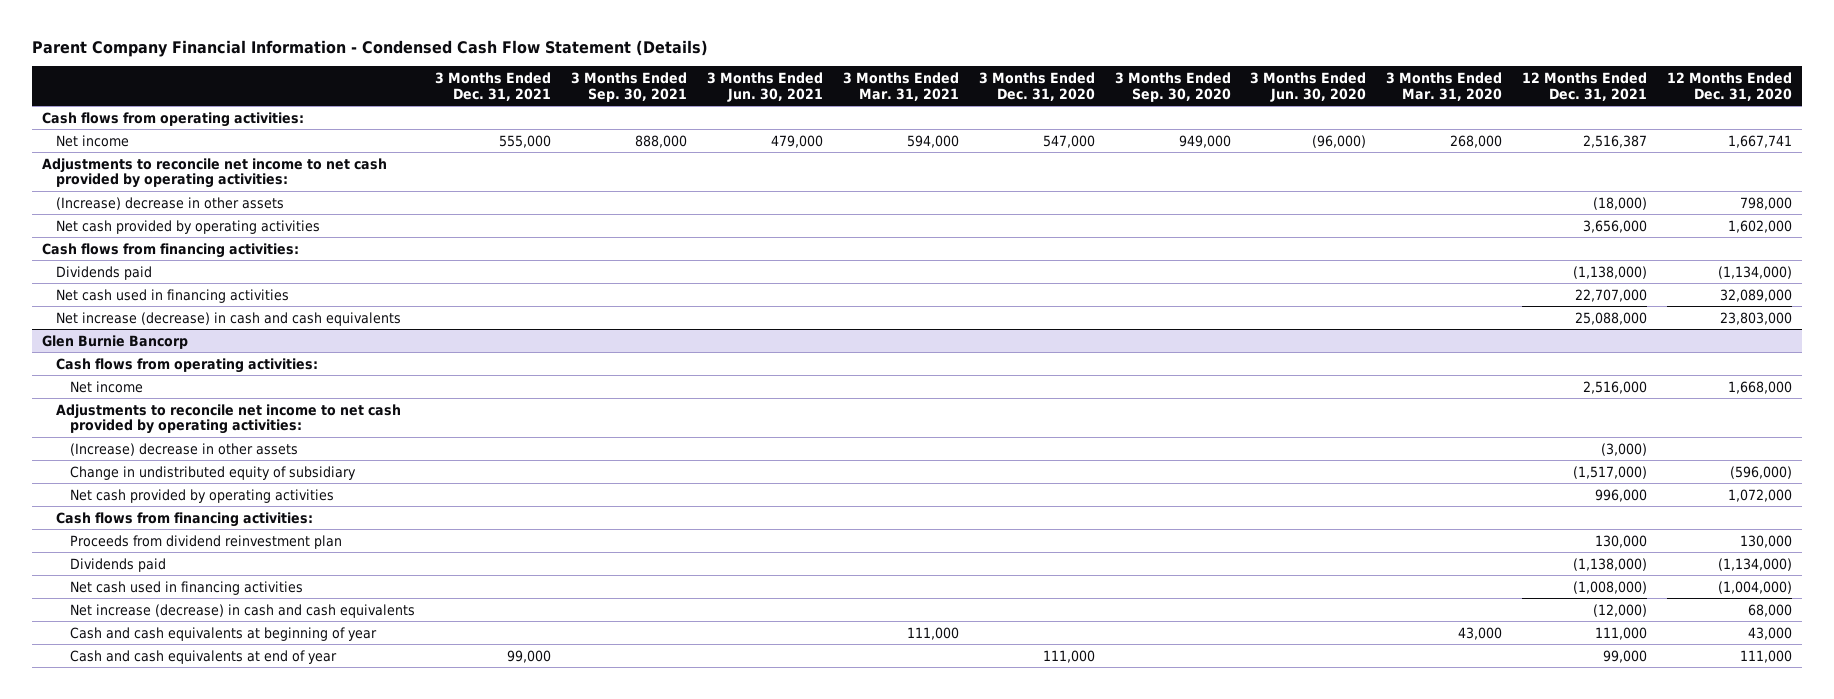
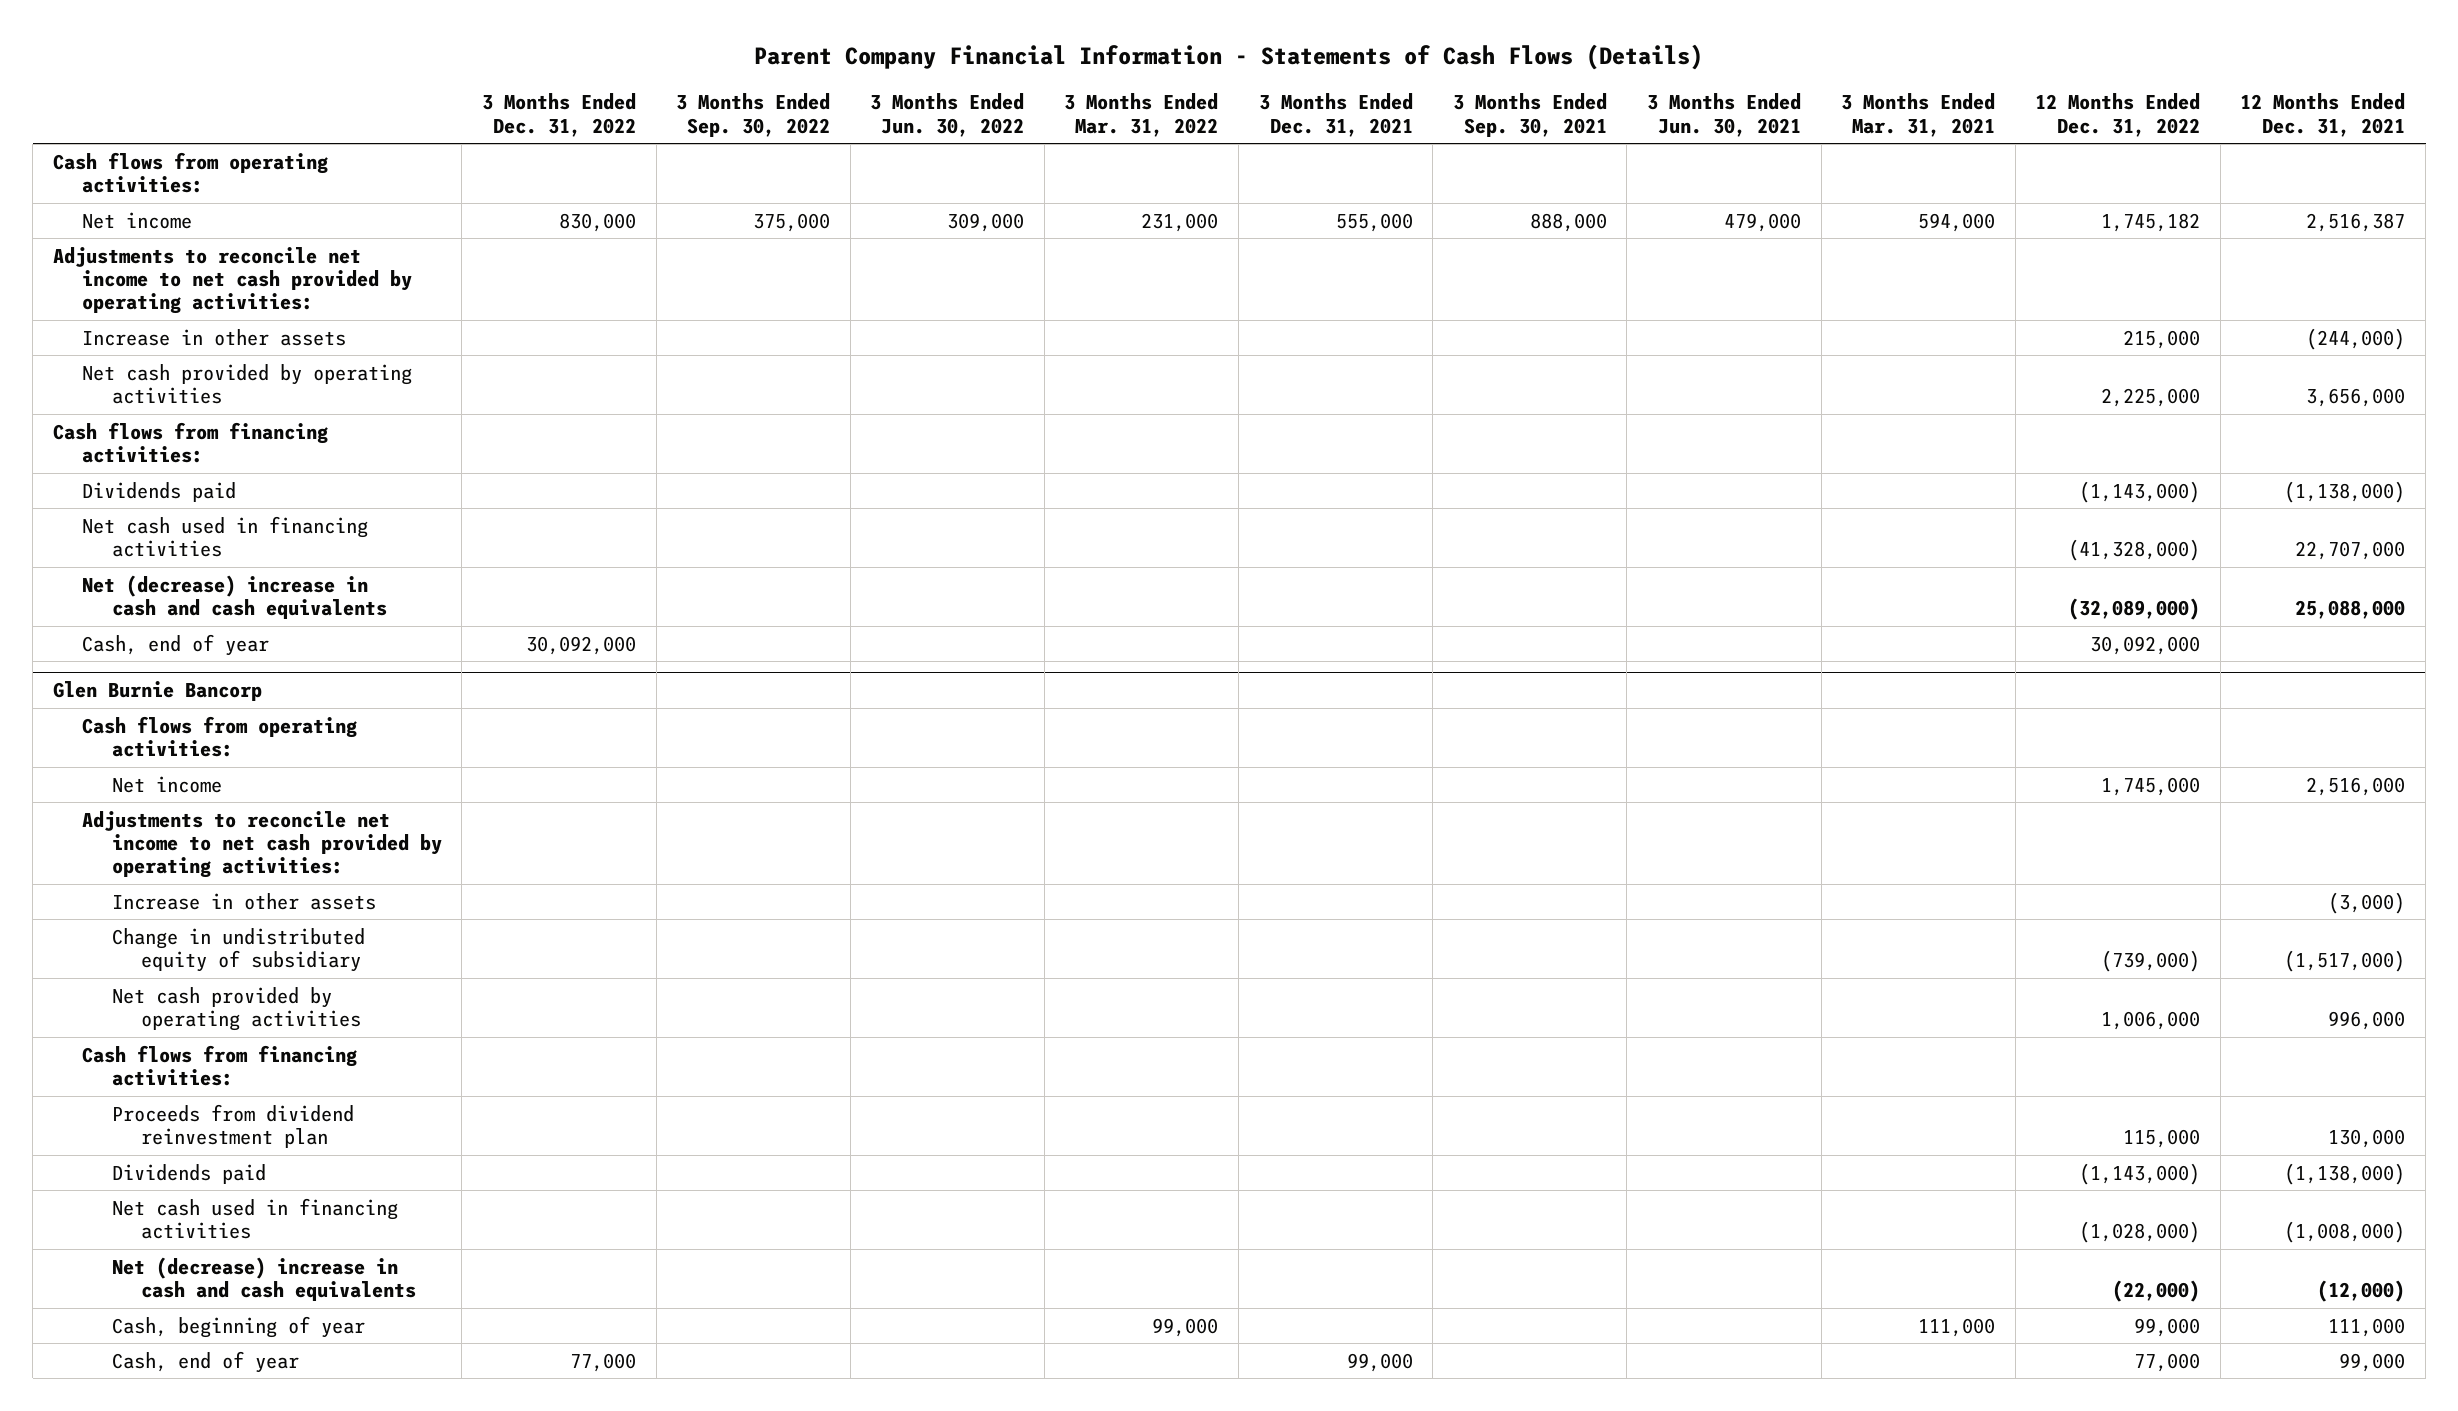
- Parent Company Financial Information - Condensed Cash Flow Statement (Details)
+ Parent Company Financial Information - Statements of Cash Flows (Details)
- | 3 Months Ended Dec. 31, 2021 | 3 Months Ended Sep. 30, 2021 | 3 Months Ended Jun. 30, 2021 | 3 Months Ended Mar. 31, 2021 | 3 Months Ended Dec. 31, 2020 | 3 Months Ended Sep. 30, 2020 | 3 Months Ended Jun. 30, 2020 | 3 Months Ended Mar. 31, 2020 | 12 Months Ended Dec. 31, 2021 | 12 Months Ended Dec. 31, 2020
+ | 3 Months Ended Dec. 31, 2022 | 3 Months Ended Sep. 30, 2022 | 3 Months Ended Jun. 30, 2022 | 3 Months Ended Mar. 31, 2022 | 3 Months Ended Dec. 31, 2021 | 3 Months Ended Sep. 30, 2021 | 3 Months Ended Jun. 30, 2021 | 3 Months Ended Mar. 31, 2021 | 12 Months Ended Dec. 31, 2022 | 12 Months Ended Dec. 31, 2021
- (Increase) decrease in other assets | | | | | | | | | (18,000) | 798,000
+ Increase in other assets | | | | | | | | | 215,000 | (244,000)
- Net increase (decrease) in cash and cash equivalents | | | | | | | | | 25,088,000 | 23,803,000
+ Net (decrease) increase in cash and cash equivalents | | | | | | | | | (32,089,000) | 25,088,000
+ Cash, end of year | 30,092,000 | | | | | | | | 30,092,000 |
@ Glen Burnie Bancorp
- (Increase) decrease in other assets | | | | | | | | | (3,000) |
+ Increase in other assets | | | | | | | | | | (3,000)
- Net increase (decrease) in cash and cash equivalents | | | | | | | | | (12,000) | 68,000
- Cash and cash equivalents at beginning of year | | | | 111,000 | | | | 43,000 | 111,000 | 43,000
- Cash and cash equivalents at end of year | 99,000 | | | | 111,000 | | | | 99,000 | 111,000
+ Net (decrease) increase in cash and cash equivalents | | | | | | | | | (22,000) | (12,000)
+ Cash, beginning of year | | | | 99,000 | | | | 111,000 | 99,000 | 111,000
+ Cash, end of year | 77,000 | | | | 99,000 | | | | 77,000 | 99,000

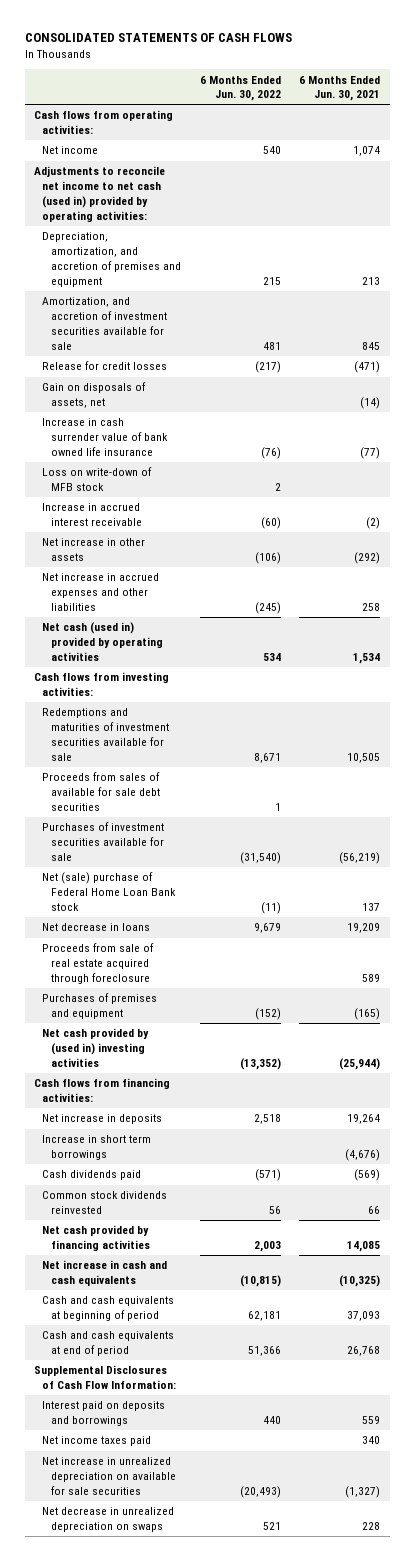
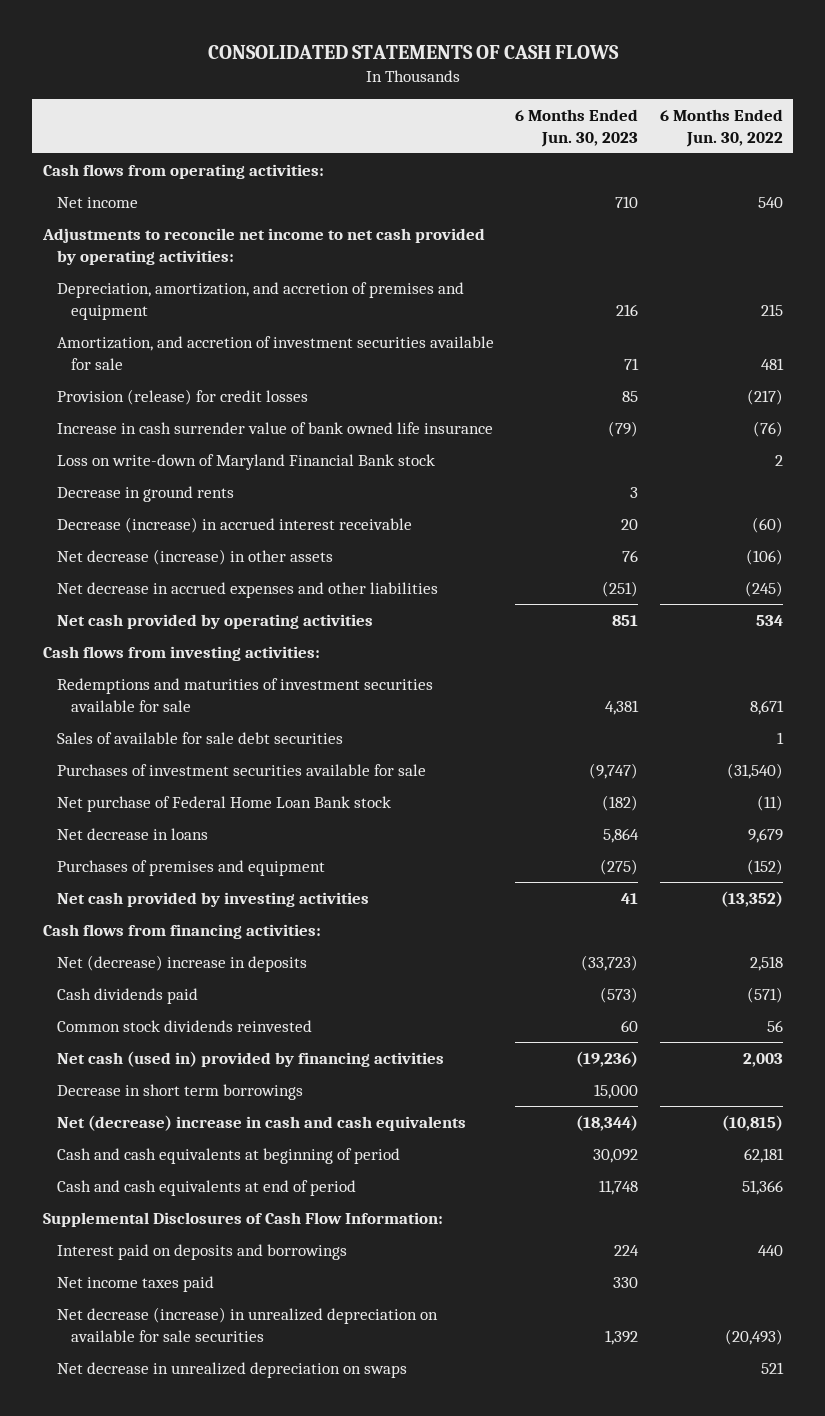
- | 6 Months Ended Jun. 30, 2022 | 6 Months Ended Jun. 30, 2021
+ | 6 Months Ended Jun. 30, 2023 | 6 Months Ended Jun. 30, 2022
- Adjustments to reconcile net income to net cash (used in) provided by operating activities:
+ Adjustments to reconcile net income to net cash provided by operating activities:
- Release for credit losses | (217) | (471)
- Gain on disposals of assets, net | | (14)
+ Provision (release) for credit losses | 85 | (217)
- Loss on write-down of MFB stock | 2 |
- Increase in accrued interest receivable | (60) | (2)
- Net increase in other assets | (106) | (292)
- Net increase in accrued expenses and other liabilities | (245) | 258
- Net cash (used in) provided by operating activities | 534 | 1,534
+ Loss on write-down of Maryland Financial Bank stock | | 2
+ Decrease in ground rents | 3 |
+ Decrease (increase) in accrued interest receivable | 20 | (60)
+ Net decrease (increase) in other assets | 76 | (106)
+ Net decrease in accrued expenses and other liabilities | (251) | (245)
+ Net cash provided by operating activities | 851 | 534
- Proceeds from sales of available for sale debt securities | 1 |
+ Sales of available for sale debt securities | | 1
- Net (sale) purchase of Federal Home Loan Bank stock | (11) | 137
+ Net purchase of Federal Home Loan Bank stock | (182) | (11)
- Proceeds from sale of real estate acquired through foreclosure | | 589
- Net cash provided by (used in) investing activities | (13,352) | (25,944)
+ Net cash provided by investing activities | 41 | (13,352)
- Net increase in deposits | 2,518 | 19,264
- Increase in short term borrowings | | (4,676)
+ Net (decrease) increase in deposits | (33,723) | 2,518
- Net cash provided by financing activities | 2,003 | 14,085
- Net increase in cash and cash equivalents | (10,815) | (10,325)
+ Net cash (used in) provided by financing activities | (19,236) | 2,003
+ Decrease in short term borrowings | 15,000 |
+ Net (decrease) increase in cash and cash equivalents | (18,344) | (10,815)
- Net increase in unrealized depreciation on available for sale securities | (20,493) | (1,327)
+ Net decrease (increase) in unrealized depreciation on available for sale securities | 1,392 | (20,493)

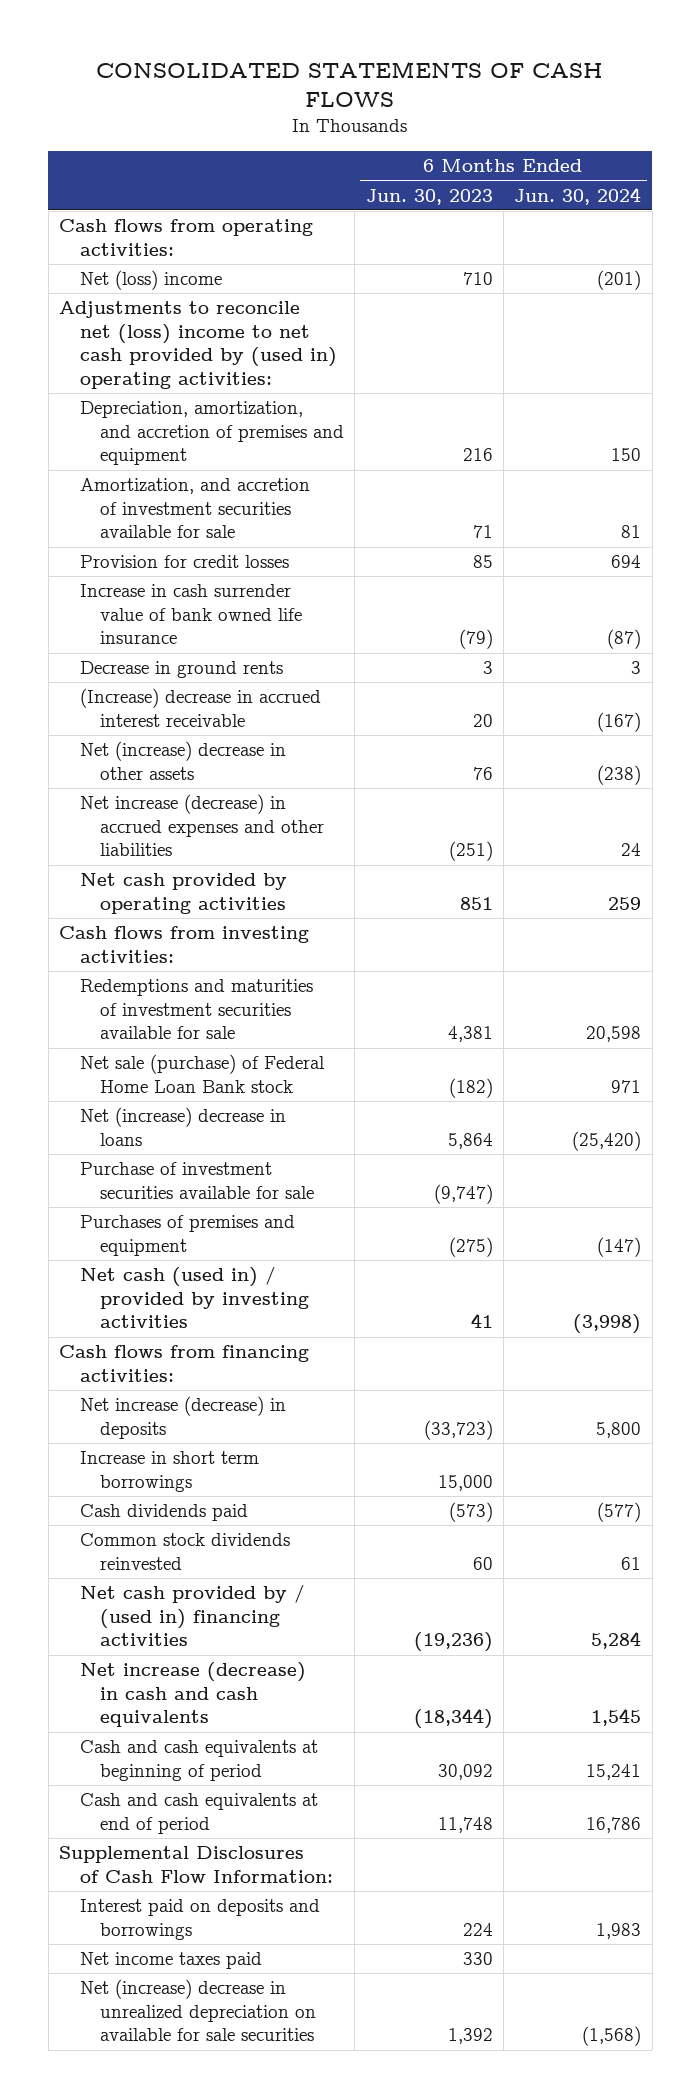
- | 6 Months Ended Jun. 30, 2023 | 6 Months Ended Jun. 30, 2022
+ | 6 Months Ended Jun. 30, 2023 | 6 Months Ended Jun. 30, 2024
- Net income | 710 | 540
- Adjustments to reconcile net income to net cash provided by operating activities:
+ Net (loss) income | 710 | (201)
+ Adjustments to reconcile net (loss) income to net cash provided by (used in) operating activities:
- Provision (release) for credit losses | 85 | (217)
+ Provision for credit losses | 85 | 694
- Loss on write-down of Maryland Financial Bank stock | | 2
- Decrease (increase) in accrued interest receivable | 20 | (60)
- Net decrease (increase) in other assets | 76 | (106)
- Net decrease in accrued expenses and other liabilities | (251) | (245)
+ (Increase) decrease in accrued interest receivable | 20 | (167)
+ Net (increase) decrease in other assets | 76 | (238)
+ Net increase (decrease) in accrued expenses and other liabilities | (251) | 24
- Sales of available for sale debt securities | | 1
- Purchases of investment securities available for sale | (9,747) | (31,540)
- Net purchase of Federal Home Loan Bank stock | (182) | (11)
- Net decrease in loans | 5,864 | 9,679
+ Net sale (purchase) of Federal Home Loan Bank stock | (182) | 971
+ Net (increase) decrease in loans | 5,864 | (25,420)
+ Purchase of investment securities available for sale | (9,747) |
- Net cash provided by investing activities | 41 | (13,352)
+ Net cash (used in) / provided by investing activities | 41 | (3,998)
- Net (decrease) increase in deposits | (33,723) | 2,518
+ Net increase (decrease) in deposits | (33,723) | 5,800
+ Increase in short term borrowings | 15,000 |
- Net cash (used in) provided by financing activities | (19,236) | 2,003
- Decrease in short term borrowings | 15,000 |
- Net (decrease) increase in cash and cash equivalents | (18,344) | (10,815)
+ Net cash provided by / (used in) financing activities | (19,236) | 5,284
+ Net increase (decrease) in cash and cash equivalents | (18,344) | 1,545
- Net decrease (increase) in unrealized depreciation on available for sale securities | 1,392 | (20,493)
- Net decrease in unrealized depreciation on swaps | | 521
+ Net (increase) decrease in unrealized depreciation on available for sale securities | 1,392 | (1,568)

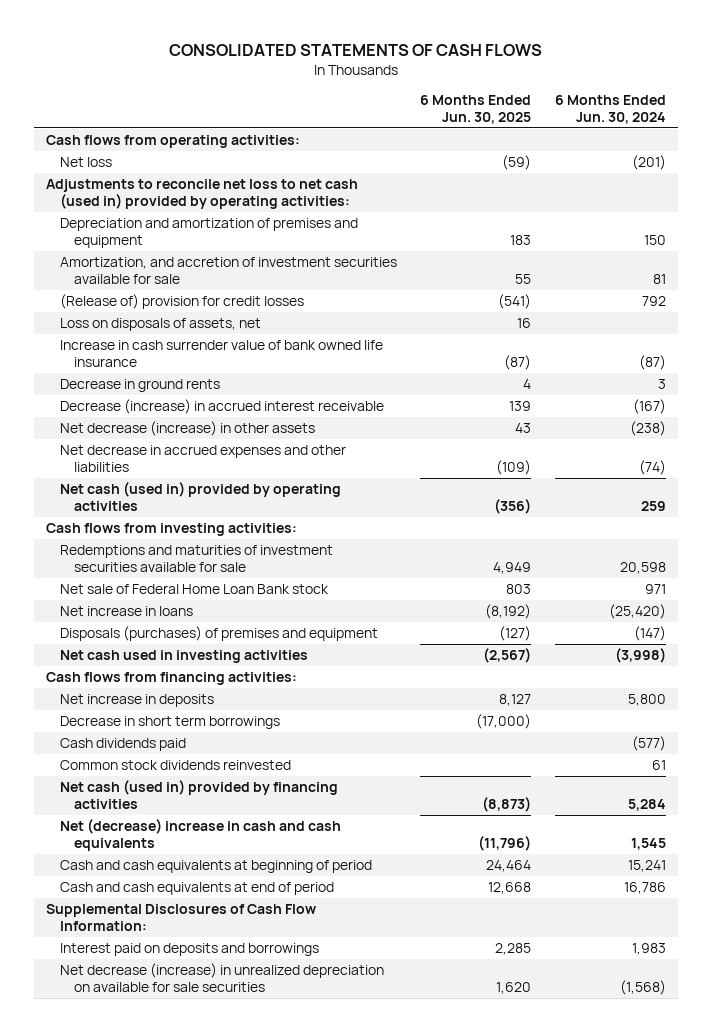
- | 6 Months Ended Jun. 30, 2023 | 6 Months Ended Jun. 30, 2024
+ | 6 Months Ended Jun. 30, 2025 | 6 Months Ended Jun. 30, 2024
- Net (loss) income | 710 | (201)
- Adjustments to reconcile net (loss) income to net cash provided by (used in) operating activities:
- Depreciation, amortization, and accretion of premises and equipment | 216 | 150
+ Net loss | (59) | (201)
+ Adjustments to reconcile net loss to net cash (used in) provided by operating activities:
+ Depreciation and amortization of premises and equipment | 183 | 150
- Provision for credit losses | 85 | 694
+ (Release of) provision for credit losses | (541) | 792
+ Loss on disposals of assets, net | 16 |
- (Increase) decrease in accrued interest receivable | 20 | (167)
- Net (increase) decrease in other assets | 76 | (238)
- Net increase (decrease) in accrued expenses and other liabilities | (251) | 24
- Net cash provided by operating activities | 851 | 259
+ Decrease (increase) in accrued interest receivable | 139 | (167)
+ Net decrease (increase) in other assets | 43 | (238)
+ Net decrease in accrued expenses and other liabilities | (109) | (74)
+ Net cash (used in) provided by operating activities | (356) | 259
- Net sale (purchase) of Federal Home Loan Bank stock | (182) | 971
- Net (increase) decrease in loans | 5,864 | (25,420)
- Purchase of investment securities available for sale | (9,747) |
- Purchases of premises and equipment | (275) | (147)
- Net cash (used in) / provided by investing activities | 41 | (3,998)
+ Net sale of Federal Home Loan Bank stock | 803 | 971
+ Net increase in loans | (8,192) | (25,420)
+ Disposals (purchases) of premises and equipment | (127) | (147)
+ Net cash used in investing activities | (2,567) | (3,998)
- Net increase (decrease) in deposits | (33,723) | 5,800
- Increase in short term borrowings | 15,000 |
+ Net increase in deposits | 8,127 | 5,800
+ Decrease in short term borrowings | (17,000) |
- Net cash provided by / (used in) financing activities | (19,236) | 5,284
- Net increase (decrease) in cash and cash equivalents | (18,344) | 1,545
+ Net cash (used in) provided by financing activities | (8,873) | 5,284
+ Net (decrease) increase in cash and cash equivalents | (11,796) | 1,545
- Net income taxes paid | 330 |
- Net (increase) decrease in unrealized depreciation on available for sale securities | 1,392 | (1,568)
+ Net decrease (increase) in unrealized depreciation on available for sale securities | 1,620 | (1,568)

